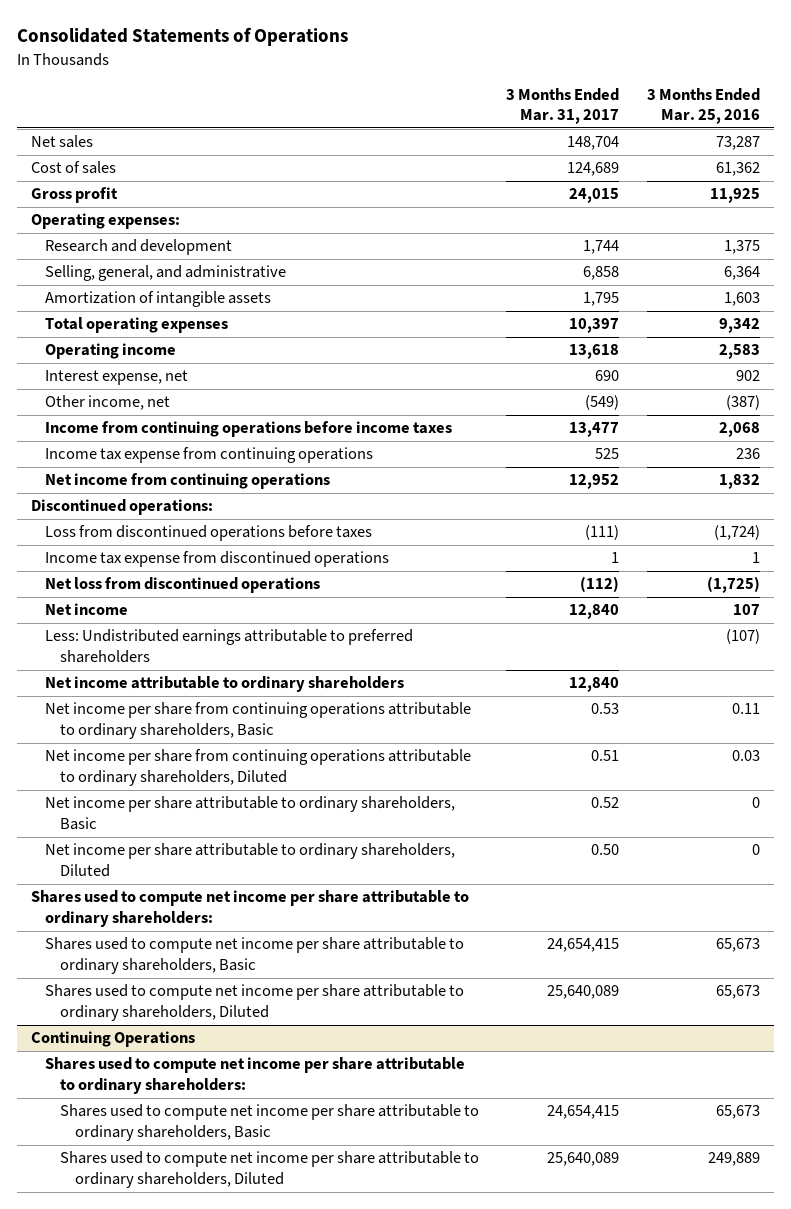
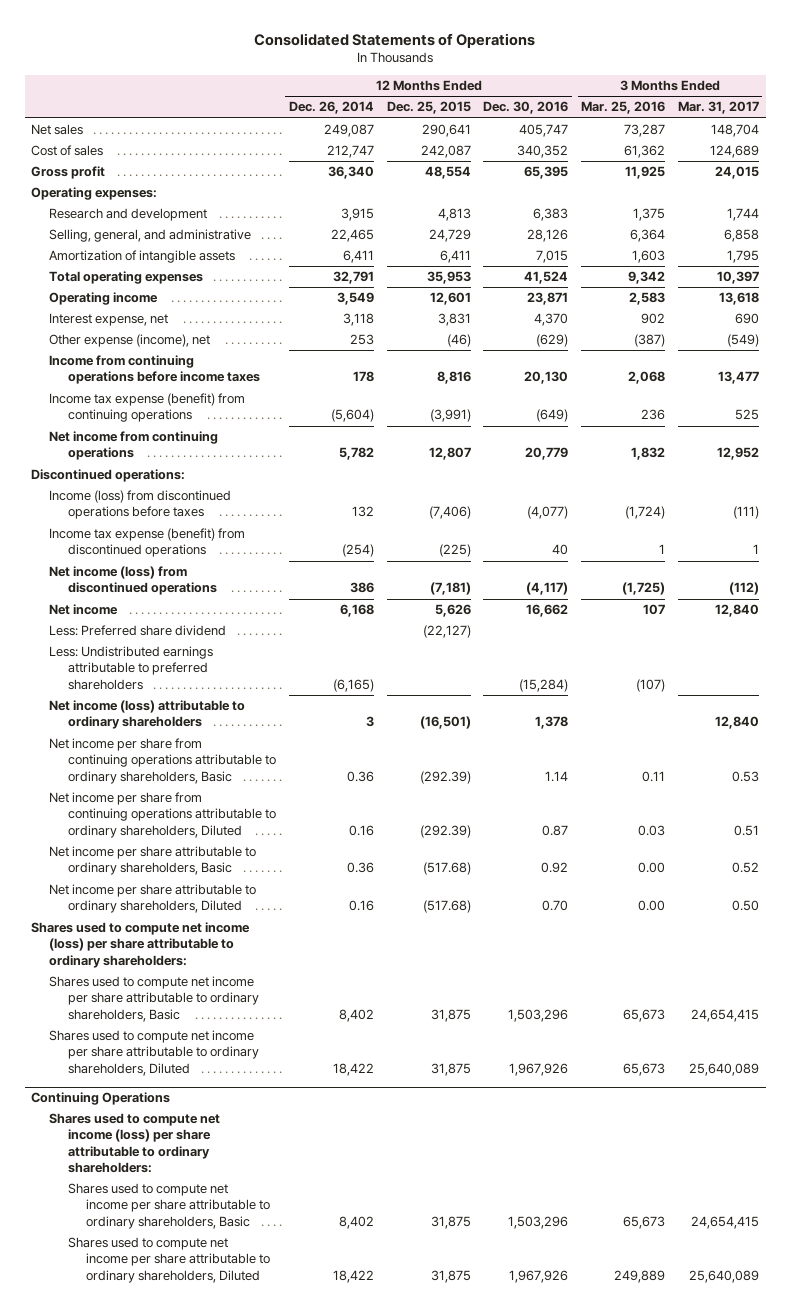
- | 3 Months Ended Mar. 31, 2017 | 3 Months Ended Mar. 25, 2016
+ | 12 Months Ended Dec. 26, 2014 | 12 Months Ended Dec. 25, 2015 | 12 Months Ended Dec. 30, 2016 | 3 Months Ended Mar. 25, 2016 | 3 Months Ended Mar. 31, 2017
- Other income, net | (549) | (387)
+ Other expense (income), net | 253 | (46) | (629) | (387) | (549)
- Income tax expense from continuing operations | 525 | 236
+ Income tax expense (benefit) from continuing operations | (5,604) | (3,991) | (649) | 236 | 525
- Loss from discontinued operations before taxes | (111) | (1,724)
- Income tax expense from discontinued operations | 1 | 1
- Net loss from discontinued operations | (112) | (1,725)
+ Income (loss) from discontinued operations before taxes | 132 | (7,406) | (4,077) | (1,724) | (111)
+ Income tax expense (benefit) from discontinued operations | (254) | (225) | 40 | 1 | 1
+ Net income (loss) from discontinued operations | 386 | (7,181) | (4,117) | (1,725) | (112)
+ Less: Preferred share dividend | | (22,127) | | |
- Net income attributable to ordinary shareholders | 12,840 |
+ Net income (loss) attributable to ordinary shareholders | 3 | (16,501) | 1,378 | | 12,840
- Net income per share attributable to ordinary shareholders, Basic | 0.52 | 0
- Net income per share attributable to ordinary shareholders, Diluted | 0.50 | 0
- Shares used to compute net income per share attributable to ordinary shareholders:
+ Net income per share attributable to ordinary shareholders, Basic | 0.36 | (517.68) | 0.92 | 0.00 | 0.52
+ Net income per share attributable to ordinary shareholders, Diluted | 0.16 | (517.68) | 0.70 | 0.00 | 0.50
+ Shares used to compute net income (loss) per share attributable to ordinary shareholders:
@ Continuing Operations
- Shares used to compute net income per share attributable to ordinary shareholders:
+ Shares used to compute net income (loss) per share attributable to ordinary shareholders:

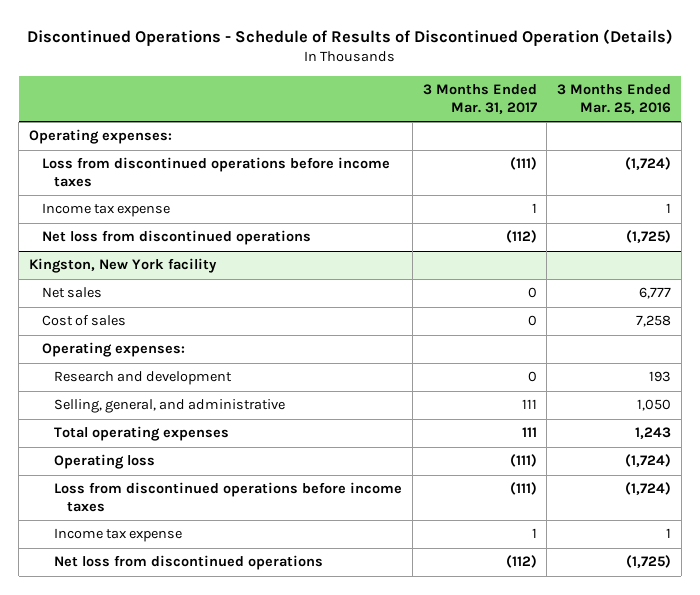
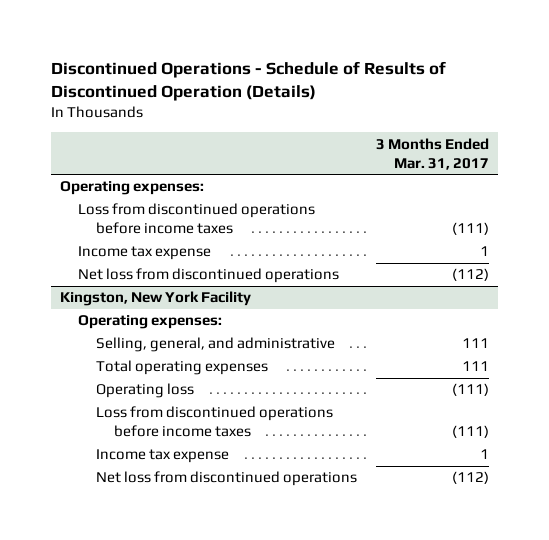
- | 3 Months Ended Mar. 31, 2017 | 3 Months Ended Mar. 25, 2016
+ | 3 Months Ended Mar. 31, 2017
- Kingston, New York facility
- Net sales | 0 | 6,777
- Cost of sales | 0 | 7,258
+ Kingston, New York Facility
- Research and development | 0 | 193

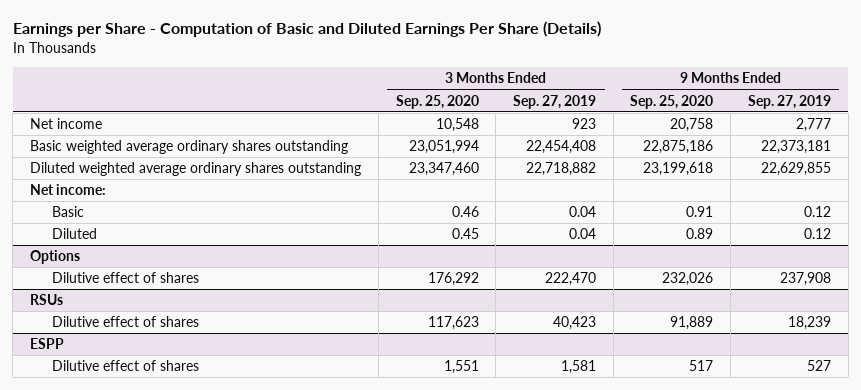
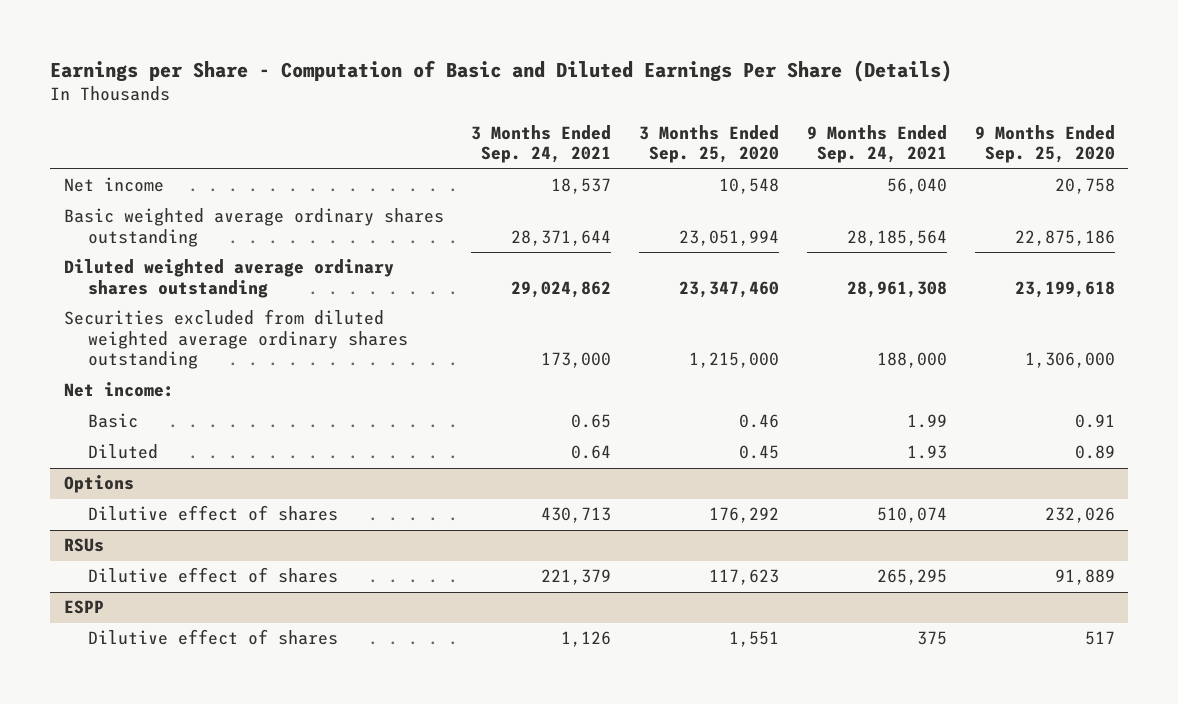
- | 3 Months Ended Sep. 25, 2020 | 3 Months Ended Sep. 27, 2019 | 9 Months Ended Sep. 25, 2020 | 9 Months Ended Sep. 27, 2019
+ | 3 Months Ended Sep. 24, 2021 | 3 Months Ended Sep. 25, 2020 | 9 Months Ended Sep. 24, 2021 | 9 Months Ended Sep. 25, 2020
+ Securities excluded from diluted weighted average ordinary shares outstanding | 173,000 | 1,215,000 | 188,000 | 1,306,000

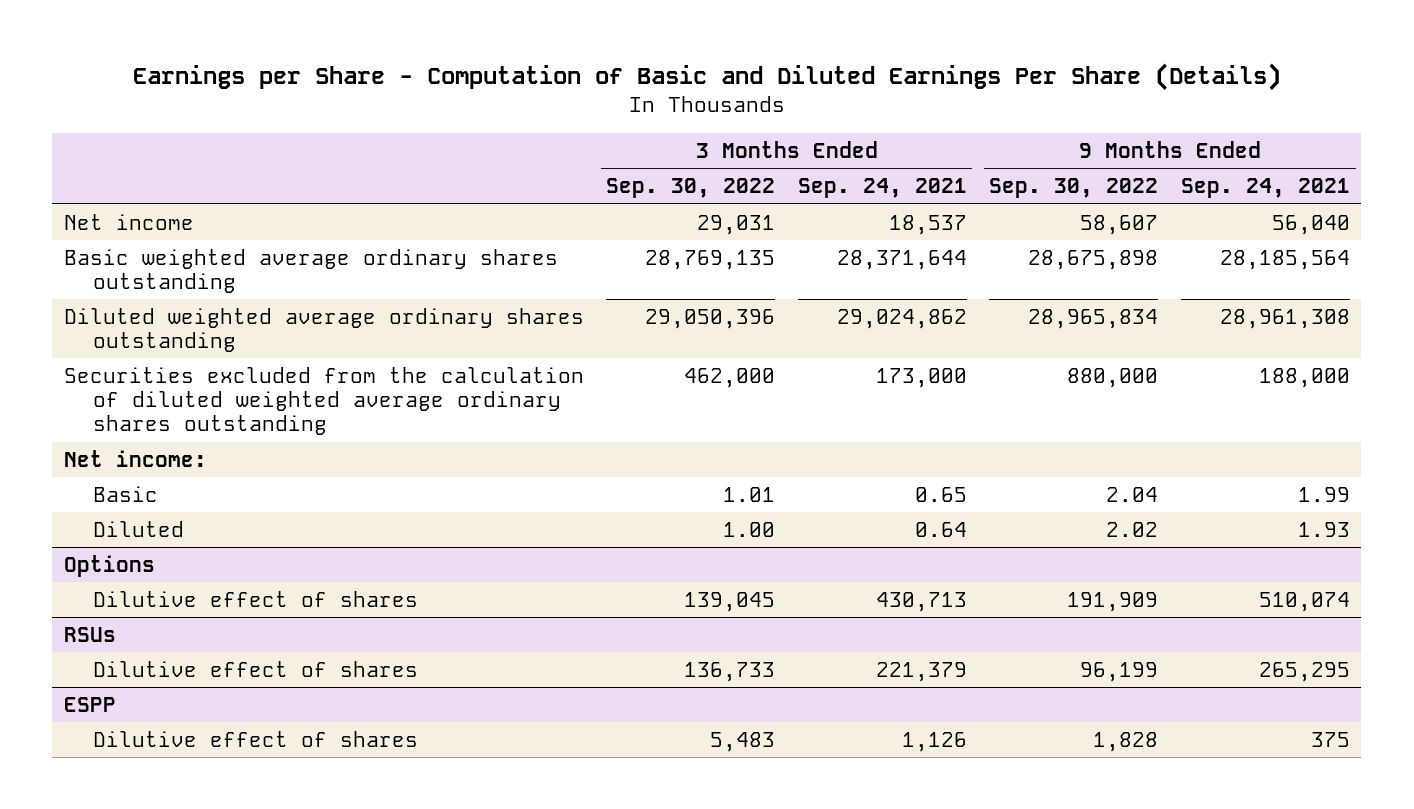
- | 3 Months Ended Sep. 24, 2021 | 3 Months Ended Sep. 25, 2020 | 9 Months Ended Sep. 24, 2021 | 9 Months Ended Sep. 25, 2020
+ | 3 Months Ended Sep. 30, 2022 | 3 Months Ended Sep. 24, 2021 | 9 Months Ended Sep. 30, 2022 | 9 Months Ended Sep. 24, 2021
- Securities excluded from diluted weighted average ordinary shares outstanding | 173,000 | 1,215,000 | 188,000 | 1,306,000
+ Securities excluded from the calculation of diluted weighted average ordinary shares outstanding | 462,000 | 173,000 | 880,000 | 188,000

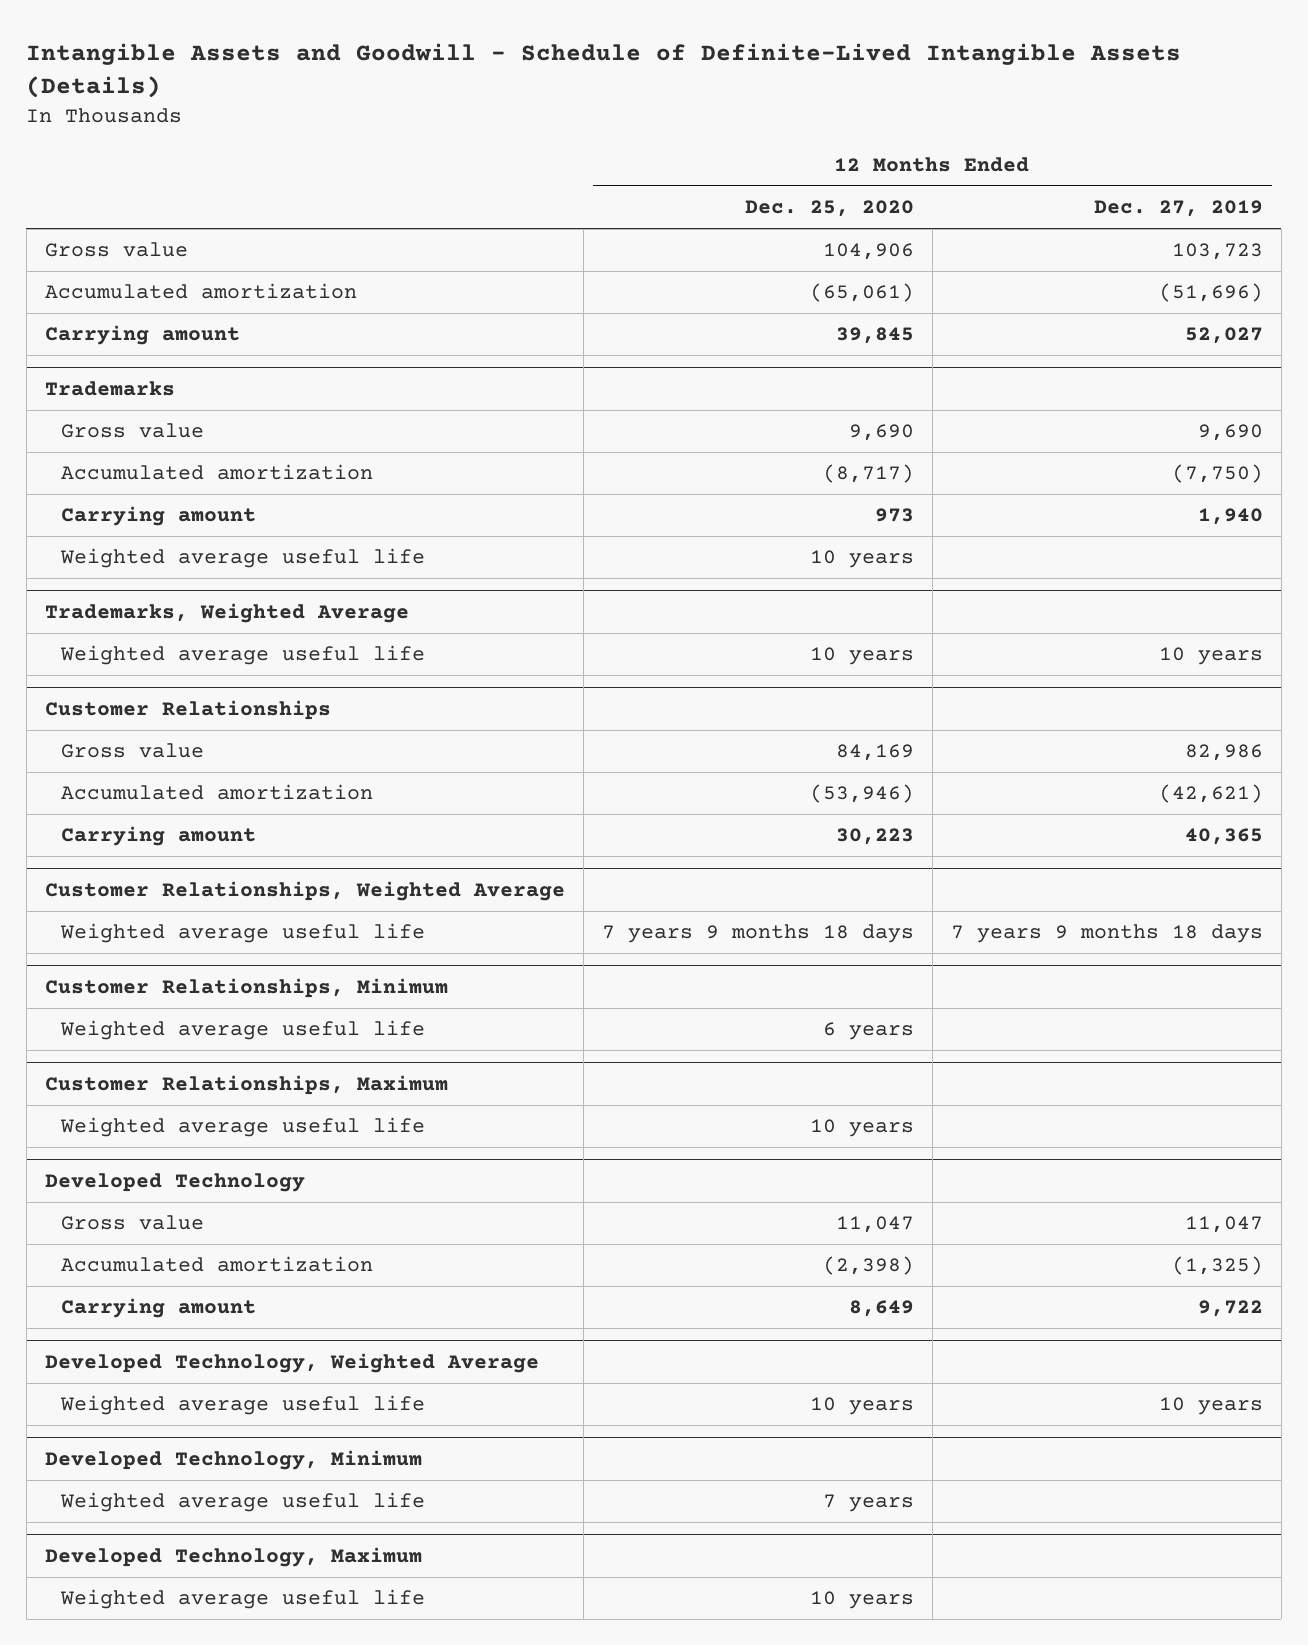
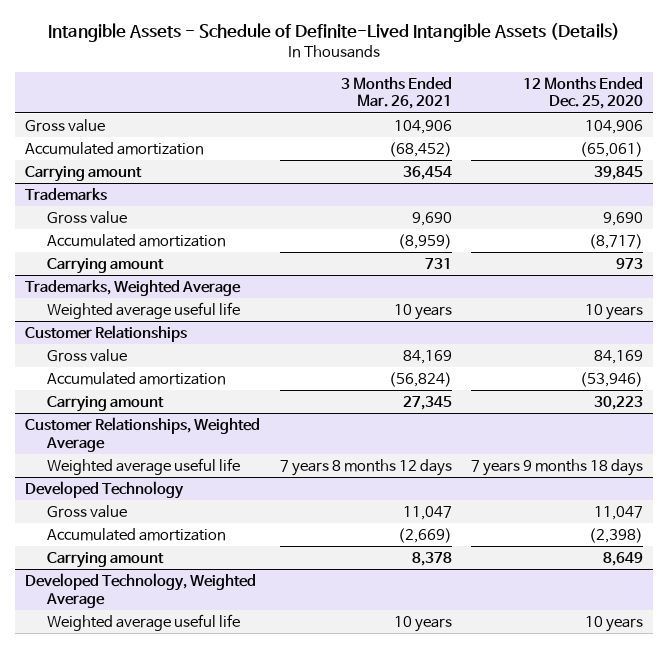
- Intangible Assets and Goodwill - Schedule of Definite-Lived Intangible Assets (Details)
+ Intangible Assets - Schedule of Definite-Lived Intangible Assets (Details)
- | 12 Months Ended Dec. 25, 2020 | 12 Months Ended Dec. 27, 2019
+ | 3 Months Ended Mar. 26, 2021 | 12 Months Ended Dec. 25, 2020
@ Trademarks
- Weighted average useful life | 10 years |
- Customer Relationships, Minimum
- Weighted average useful life | 6 years |
- Customer Relationships, Maximum
- Weighted average useful life | 10 years |
- Developed Technology, Minimum
- Weighted average useful life | 7 years |
- Developed Technology, Maximum
- Weighted average useful life | 10 years |

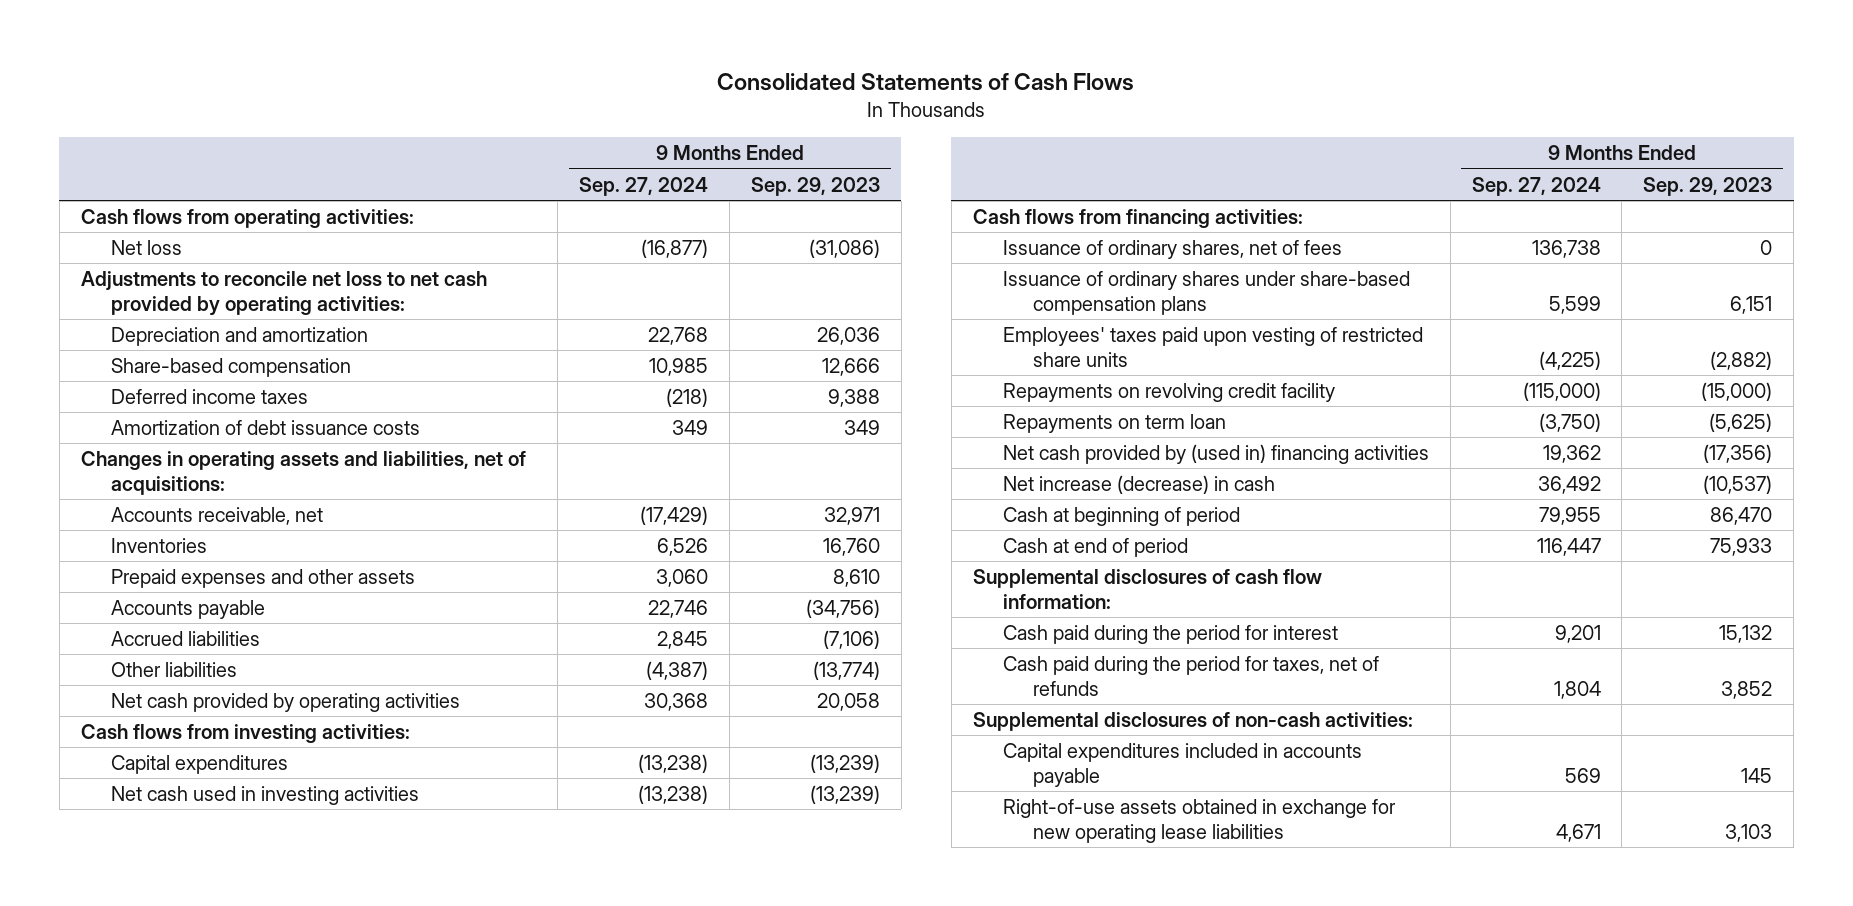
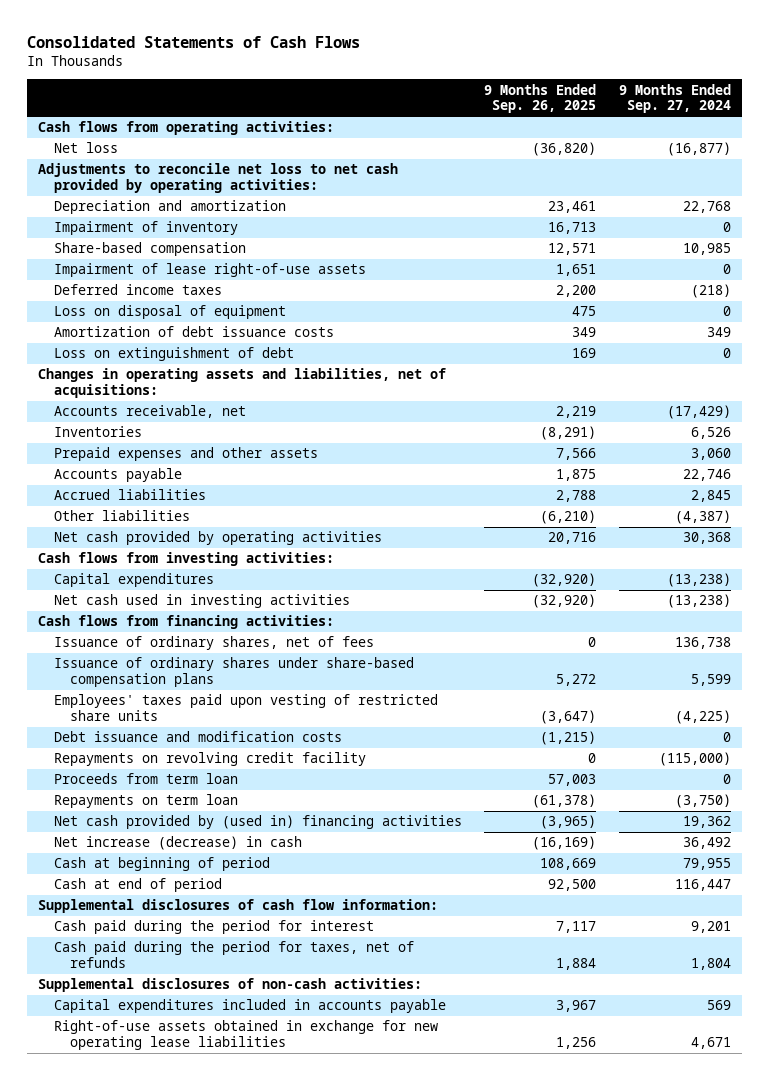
- | 9 Months Ended Sep. 27, 2024 | 9 Months Ended Sep. 29, 2023
+ | 9 Months Ended Sep. 26, 2025 | 9 Months Ended Sep. 27, 2024
+ Impairment of inventory | 16,713 | 0
+ Impairment of lease right-of-use assets | 1,651 | 0
+ Loss on disposal of equipment | 475 | 0
+ Loss on extinguishment of debt | 169 | 0
+ Debt issuance and modification costs | (1,215) | 0
+ Proceeds from term loan | 57,003 | 0

